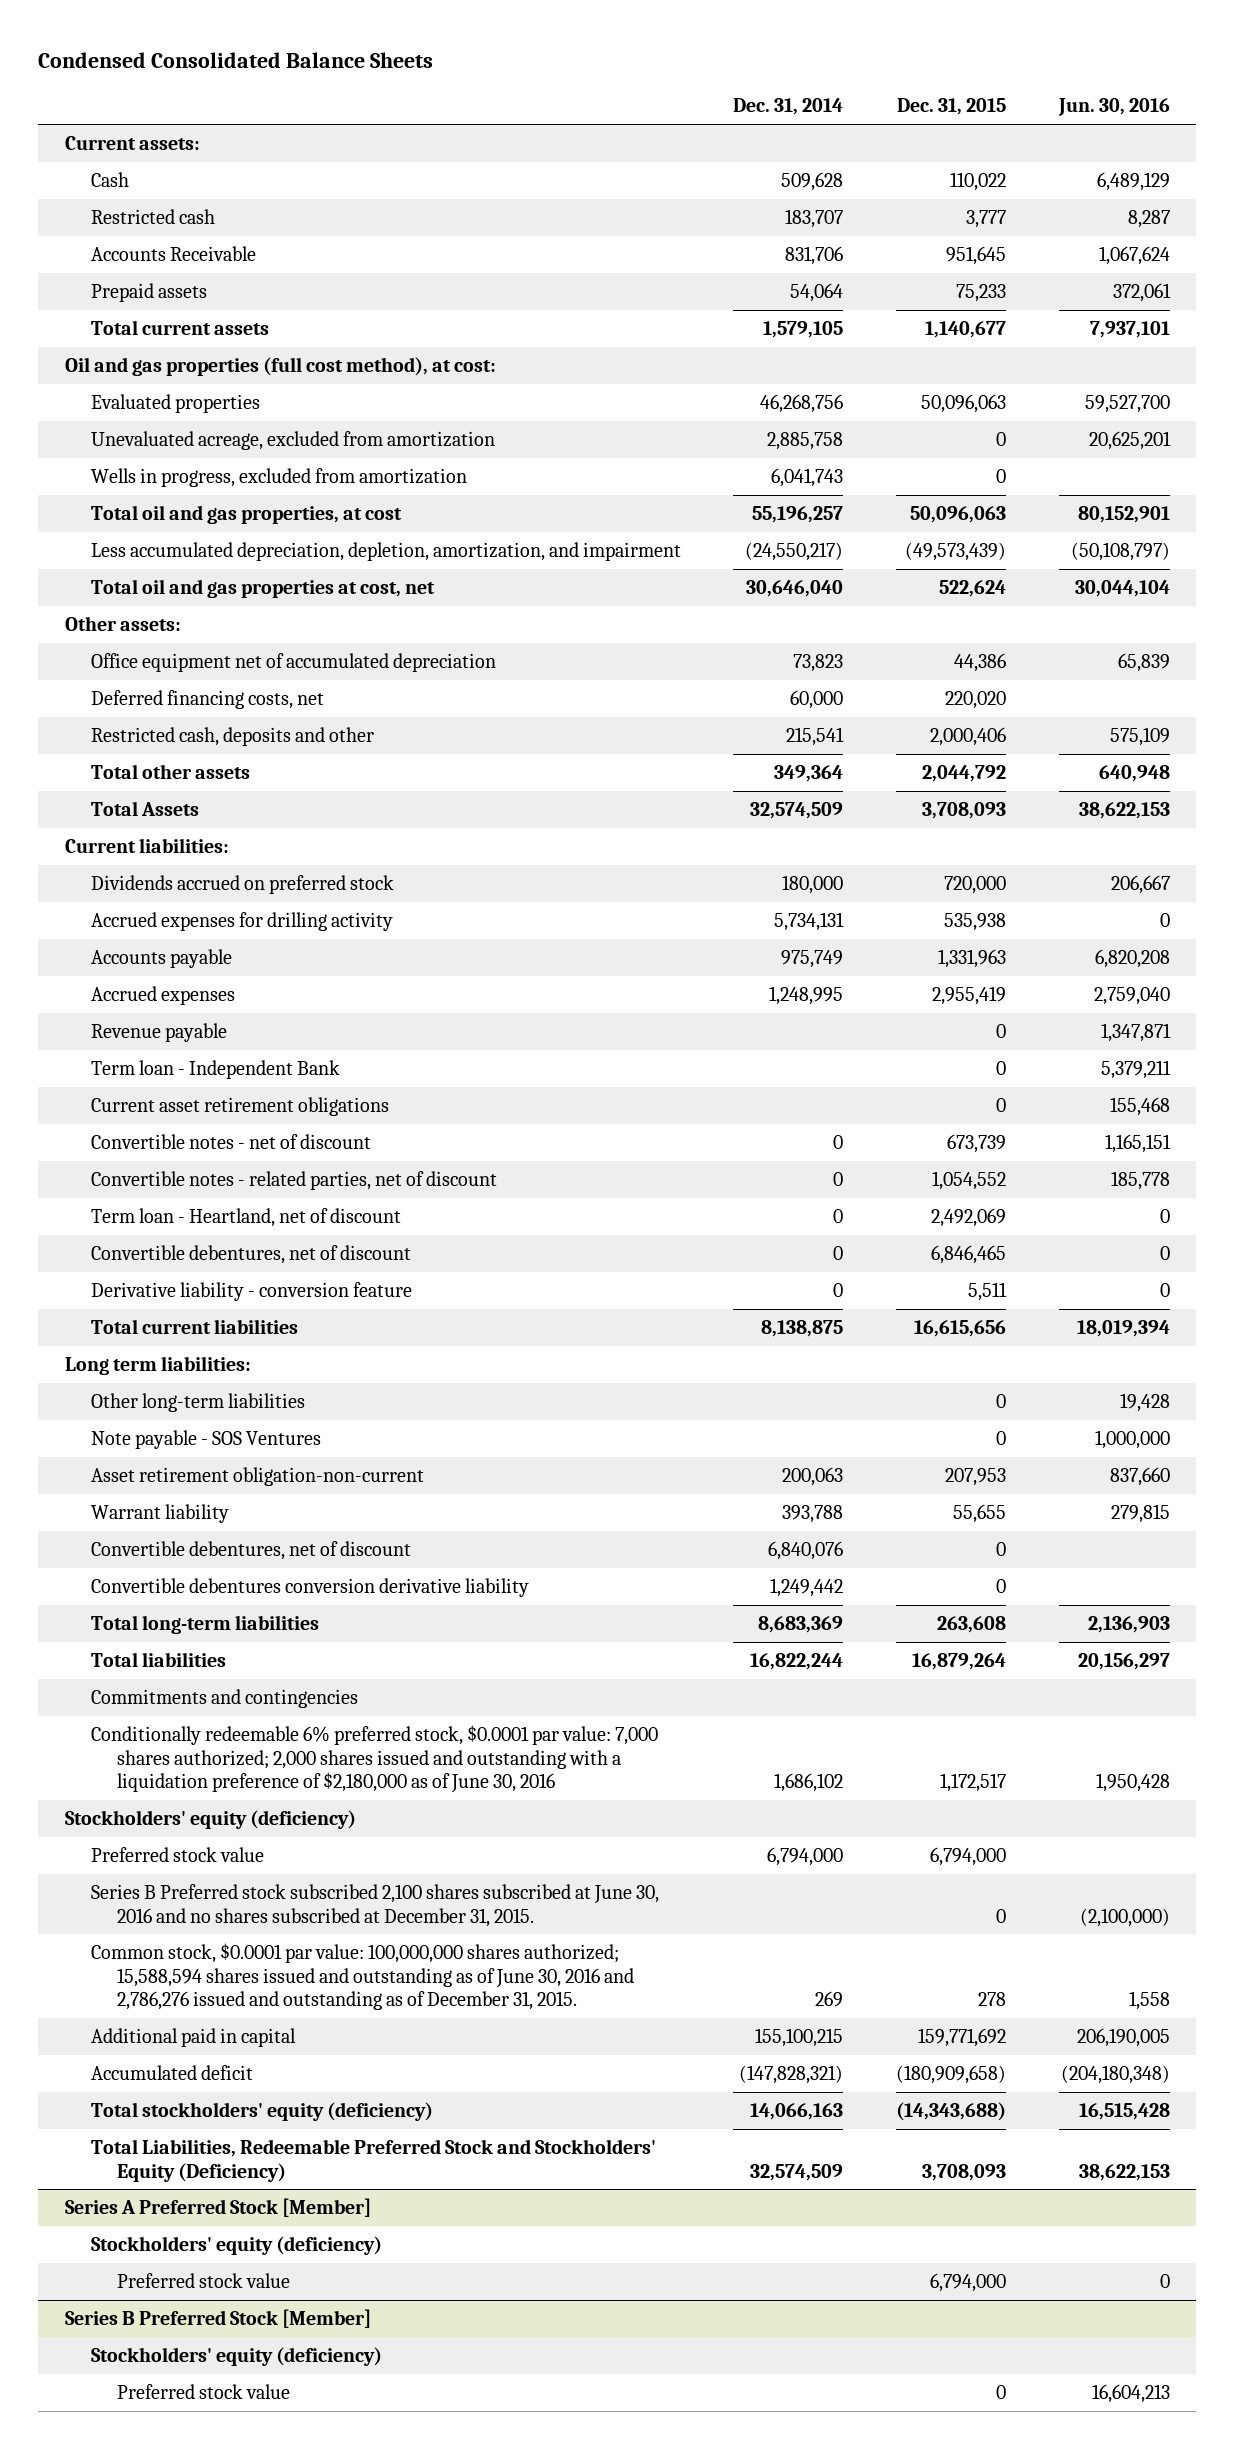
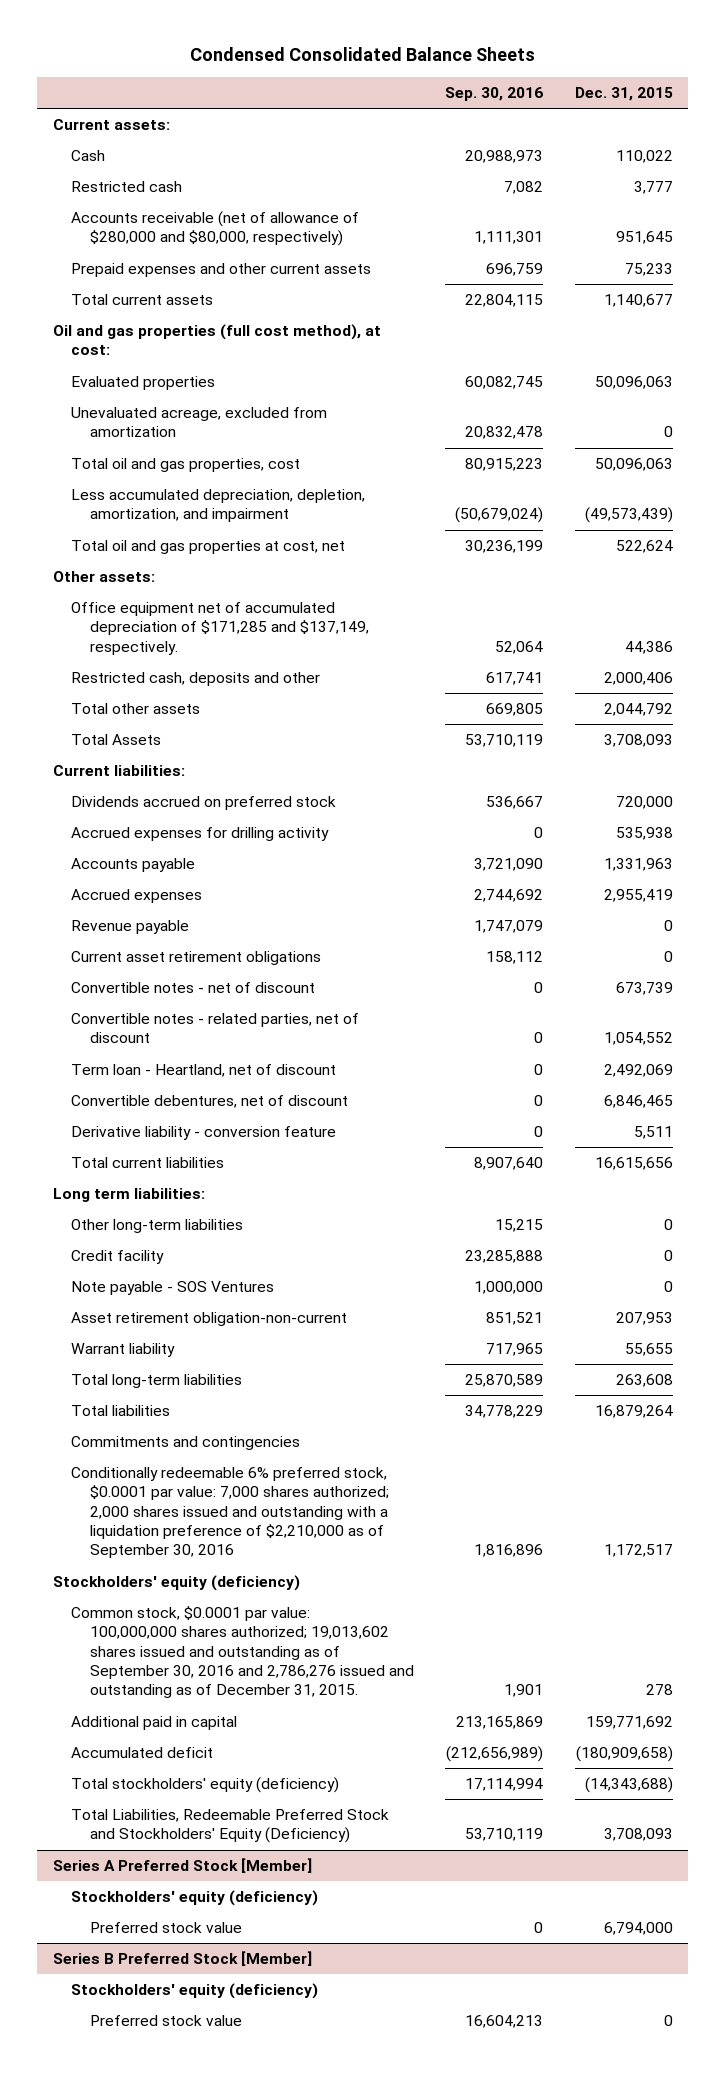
- | Dec. 31, 2014 | Dec. 31, 2015 | Jun. 30, 2016
+ | Sep. 30, 2016 | Dec. 31, 2015
- Accounts Receivable | 831,706 | 951,645 | 1,067,624
- Prepaid assets | 54,064 | 75,233 | 372,061
+ Accounts receivable (net of allowance of $280,000 and $80,000, respectively) | 1,111,301 | 951,645
+ Prepaid expenses and other current assets | 696,759 | 75,233
- Wells in progress, excluded from amortization | 6,041,743 | 0 |
- Total oil and gas properties, at cost | 55,196,257 | 50,096,063 | 80,152,901
+ Total oil and gas properties, cost | 80,915,223 | 50,096,063
- Office equipment net of accumulated depreciation | 73,823 | 44,386 | 65,839
- Deferred financing costs, net | 60,000 | 220,020 |
+ Office equipment net of accumulated depreciation of $171,285 and $137,149, respectively. | 52,064 | 44,386
- Term loan - Independent Bank | | 0 | 5,379,211
+ Credit facility | 23,285,888 | 0
- Convertible debentures, net of discount | 6,840,076 | 0 |
- Convertible debentures conversion derivative liability | 1,249,442 | 0 |
- Conditionally redeemable 6% preferred stock, $0.0001 par value: 7,000 shares authorized; 2,000 shares issued and outstanding with a liquidation preference of $2,180,000 as of June 30, 2016 | 1,686,102 | 1,172,517 | 1,950,428
+ Conditionally redeemable 6% preferred stock, $0.0001 par value: 7,000 shares authorized; 2,000 shares issued and outstanding with a liquidation preference of $2,210,000 as of September 30, 2016 | 1,816,896 | 1,172,517
- Preferred stock value | 6,794,000 | 6,794,000 |
- Series B Preferred stock subscribed 2,100 shares subscribed at June 30, 2016 and no shares subscribed at December 31, 2015. | | 0 | (2,100,000)
- Common stock, $0.0001 par value: 100,000,000 shares authorized; 15,588,594 shares issued and outstanding as of June 30, 2016 and 2,786,276 issued and outstanding as of December 31, 2015. | 269 | 278 | 1,558
+ Common stock, $0.0001 par value: 100,000,000 shares authorized; 19,013,602 shares issued and outstanding as of September 30, 2016 and 2,786,276 issued and outstanding as of December 31, 2015. | 1,901 | 278

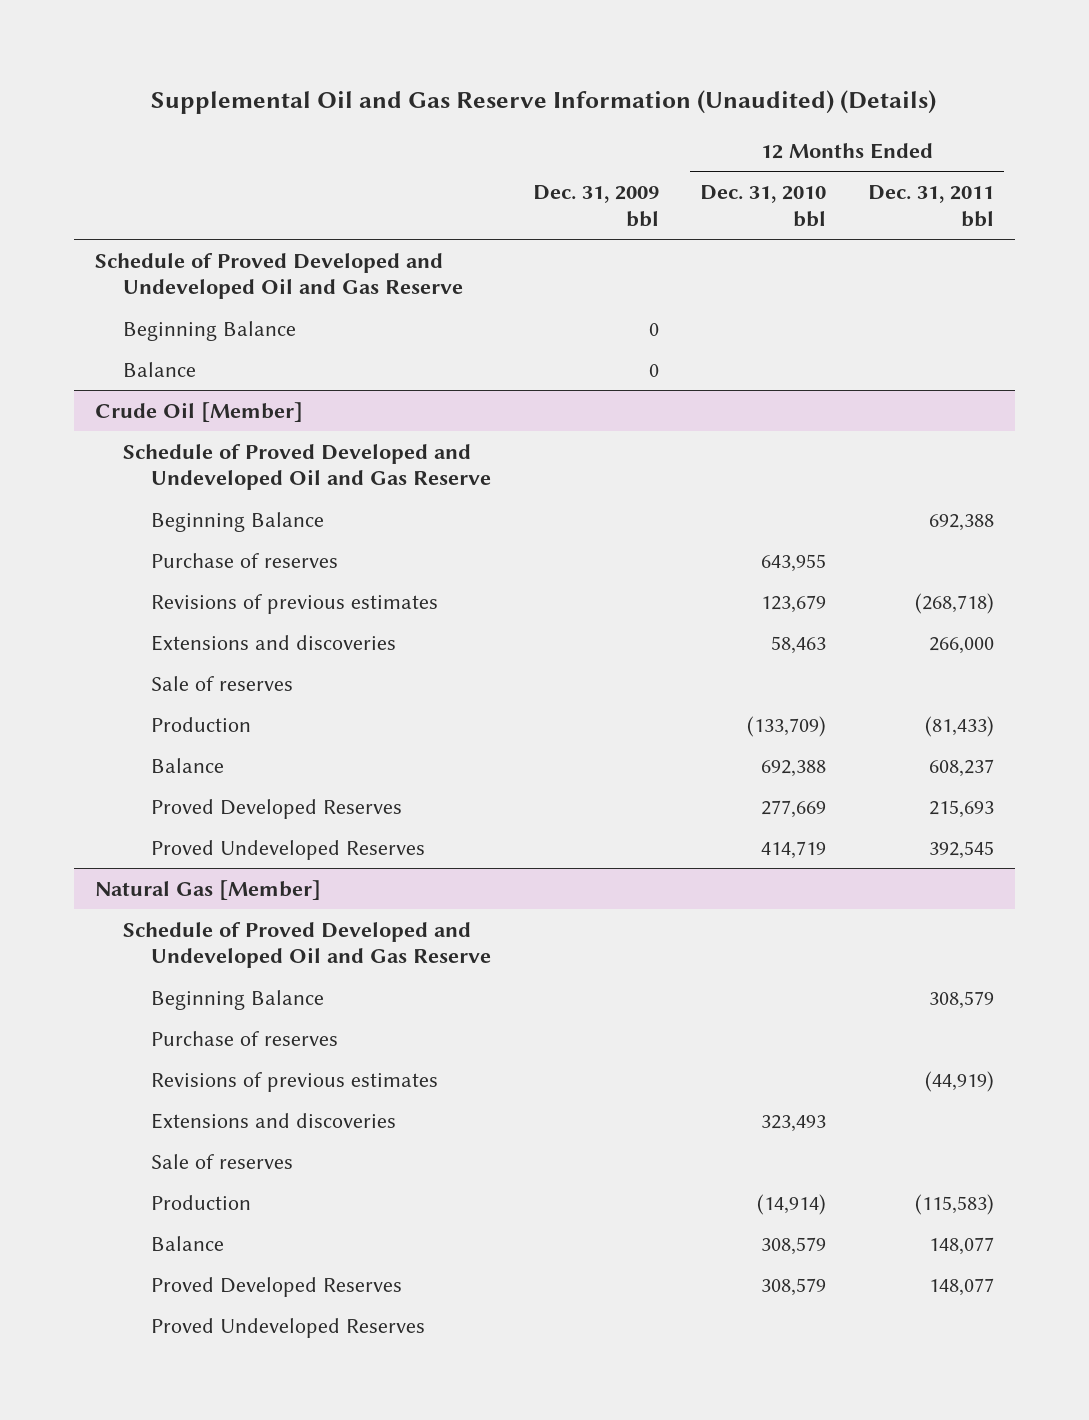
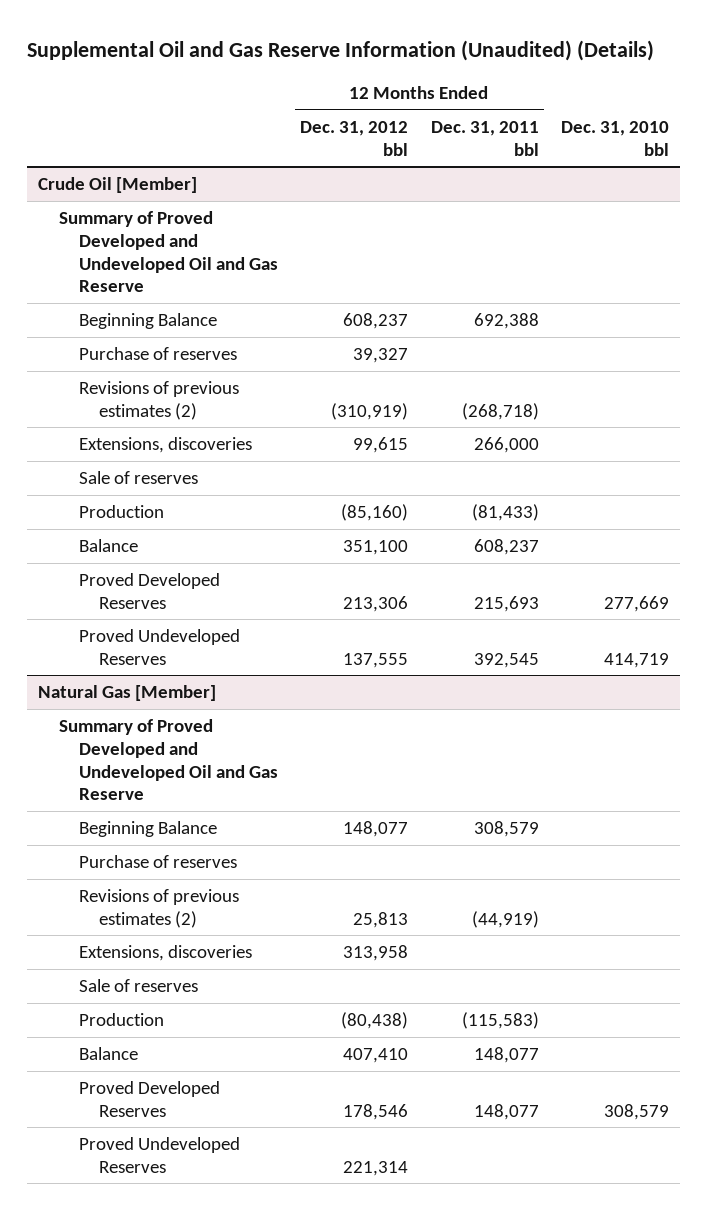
- | Dec. 31, 2009 bbl | 12 Months Ended Dec. 31, 2010 bbl | 12 Months Ended Dec. 31, 2011 bbl
+ | 12 Months Ended Dec. 31, 2012 bbl | 12 Months Ended Dec. 31, 2011 bbl | Dec. 31, 2010 bbl
- Schedule of Proved Developed and Undeveloped Oil and Gas Reserve
- Beginning Balance | 0 | |
- Balance | 0 | |
@ Crude Oil [Member]
- Schedule of Proved Developed and Undeveloped Oil and Gas Reserve
+ Summary of Proved Developed and Undeveloped Oil and Gas Reserve
- Revisions of previous estimates | | 123,679 | (268,718)
- Extensions and discoveries | | 58,463 | 266,000
+ Revisions of previous estimates (2) | (310,919) | (268,718) |
+ Extensions, discoveries | 99,615 | 266,000 |
@ Natural Gas [Member]
- Schedule of Proved Developed and Undeveloped Oil and Gas Reserve
+ Summary of Proved Developed and Undeveloped Oil and Gas Reserve
- Revisions of previous estimates | | | (44,919)
- Extensions and discoveries | | 323,493 |
+ Revisions of previous estimates (2) | 25,813 | (44,919) |
+ Extensions, discoveries | 313,958 | |

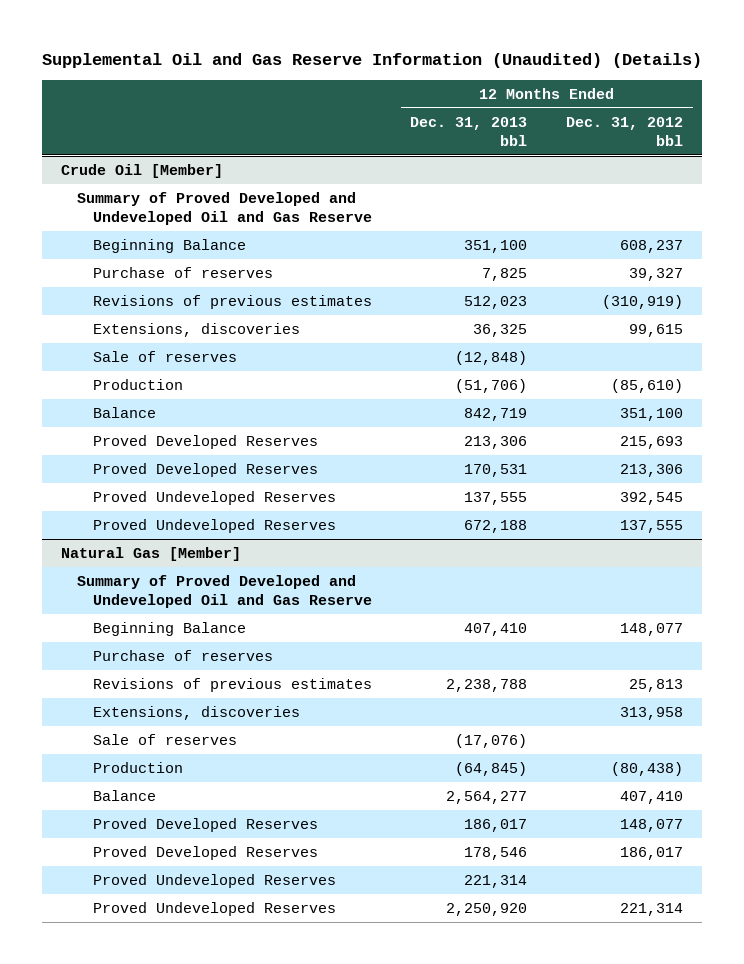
- | 12 Months Ended Dec. 31, 2012 bbl | 12 Months Ended Dec. 31, 2011 bbl | Dec. 31, 2010 bbl
+ | 12 Months Ended Dec. 31, 2013 bbl | 12 Months Ended Dec. 31, 2012 bbl
@ Crude Oil [Member]
- Revisions of previous estimates (2) | (310,919) | (268,718) |
+ Revisions of previous estimates | 512,023 | (310,919)
- Production | (85,160) | (81,433) |
+ Production | (51,706) | (85,610)
+ Proved Developed Reserves | 213,306 | 215,693
+ Proved Undeveloped Reserves | 137,555 | 392,545
@ Natural Gas [Member]
- Revisions of previous estimates (2) | 25,813 | (44,919) |
+ Revisions of previous estimates | 2,238,788 | 25,813
- Proved Developed Reserves | 178,546 | 148,077 | 308,579
+ Proved Developed Reserves | 186,017 | 148,077
+ Proved Developed Reserves | 178,546 | 186,017
+ Proved Undeveloped Reserves | 221,314 |

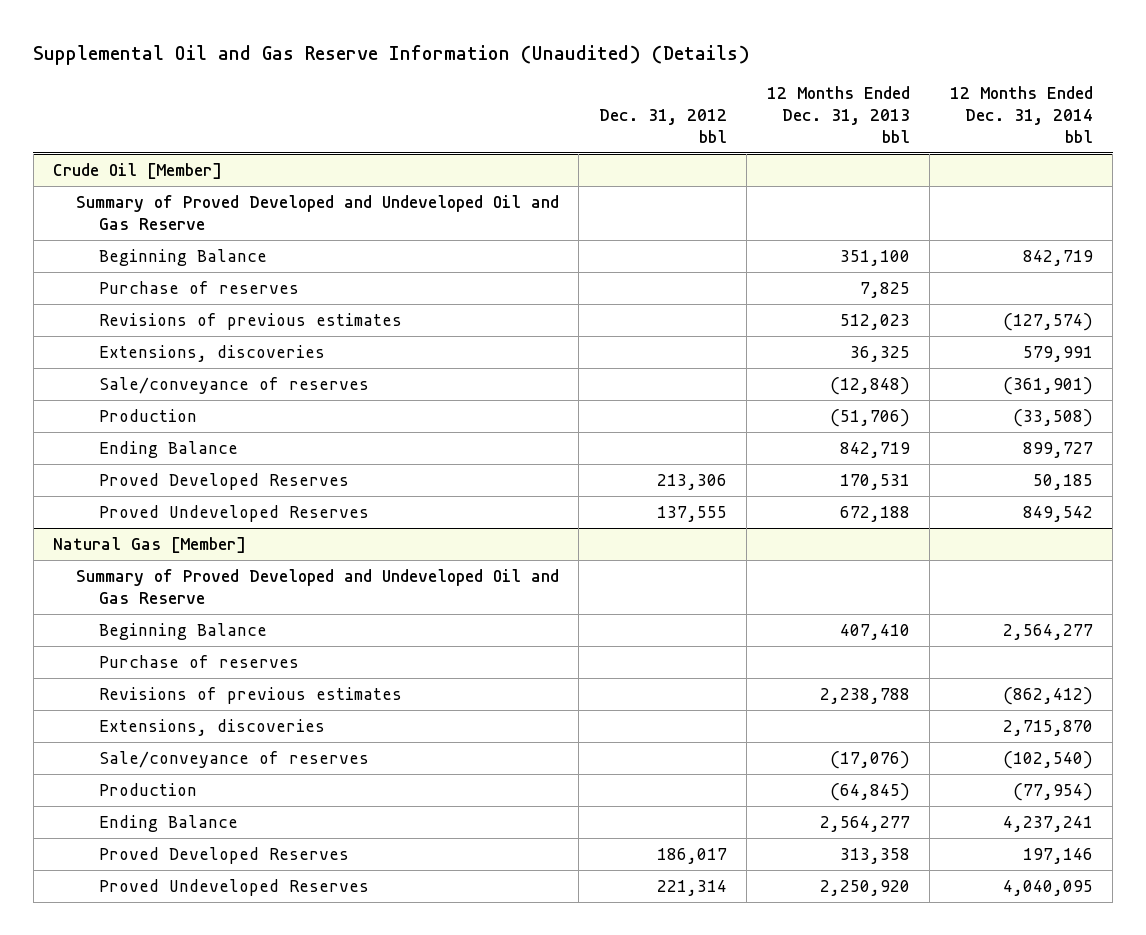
- | 12 Months Ended Dec. 31, 2013 bbl | 12 Months Ended Dec. 31, 2012 bbl
+ | Dec. 31, 2012 bbl | 12 Months Ended Dec. 31, 2013 bbl | 12 Months Ended Dec. 31, 2014 bbl
@ Crude Oil [Member]
- Sale of reserves | (12,848) |
+ Sale/conveyance of reserves | | (12,848) | (361,901)
- Balance | 842,719 | 351,100
- Proved Developed Reserves | 213,306 | 215,693
+ Ending Balance | | 842,719 | 899,727
- Proved Undeveloped Reserves | 137,555 | 392,545
@ Natural Gas [Member]
- Sale of reserves | (17,076) |
+ Sale/conveyance of reserves | | (17,076) | (102,540)
- Balance | 2,564,277 | 407,410
- Proved Developed Reserves | 186,017 | 148,077
- Proved Developed Reserves | 178,546 | 186,017
- Proved Undeveloped Reserves | 221,314 |
+ Ending Balance | | 2,564,277 | 4,237,241
+ Proved Developed Reserves | 186,017 | 313,358 | 197,146

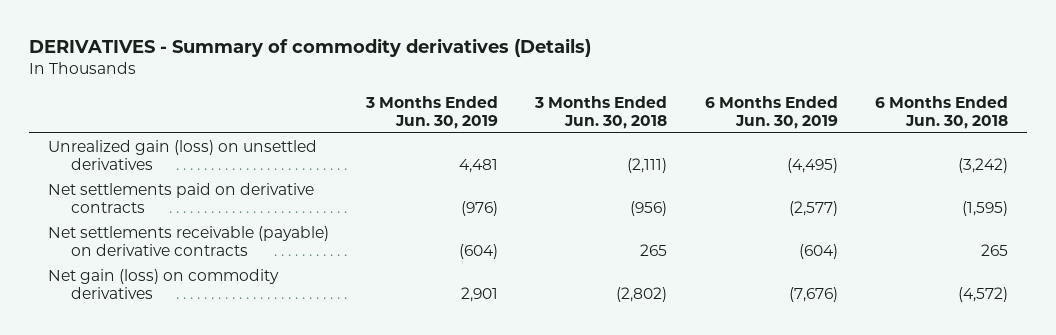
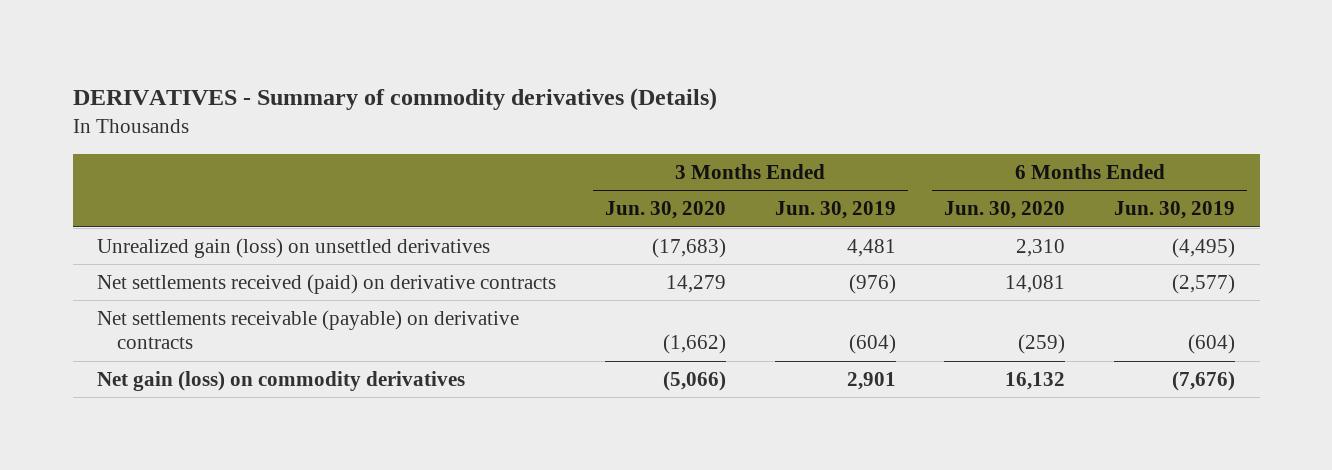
- | 3 Months Ended Jun. 30, 2019 | 3 Months Ended Jun. 30, 2018 | 6 Months Ended Jun. 30, 2019 | 6 Months Ended Jun. 30, 2018
+ | 3 Months Ended Jun. 30, 2020 | 3 Months Ended Jun. 30, 2019 | 6 Months Ended Jun. 30, 2020 | 6 Months Ended Jun. 30, 2019
- Net settlements paid on derivative contracts | (976) | (956) | (2,577) | (1,595)
+ Net settlements received (paid) on derivative contracts | 14,279 | (976) | 14,081 | (2,577)

